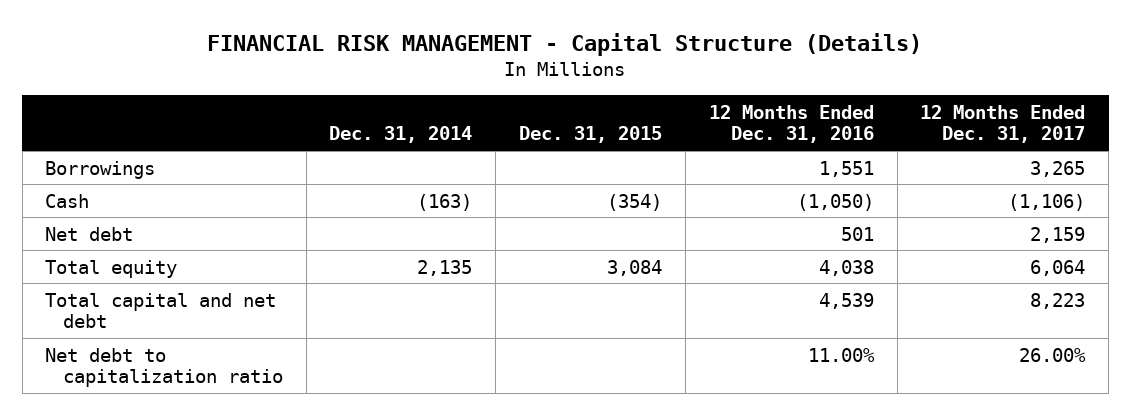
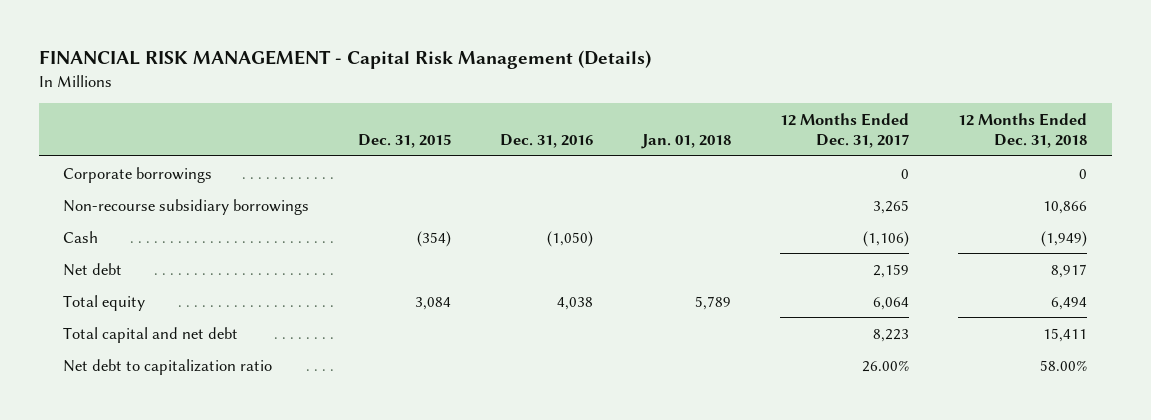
- FINANCIAL RISK MANAGEMENT - Capital Structure (Details)
+ FINANCIAL RISK MANAGEMENT - Capital Risk Management (Details)
- | Dec. 31, 2014 | Dec. 31, 2015 | 12 Months Ended Dec. 31, 2016 | 12 Months Ended Dec. 31, 2017
+ | Dec. 31, 2015 | Dec. 31, 2016 | Jan. 01, 2018 | 12 Months Ended Dec. 31, 2017 | 12 Months Ended Dec. 31, 2018
- Borrowings | | | 1,551 | 3,265
+ Corporate borrowings | | | | 0 | 0
+ Non-recourse subsidiary borrowings | | | | 3,265 | 10,866

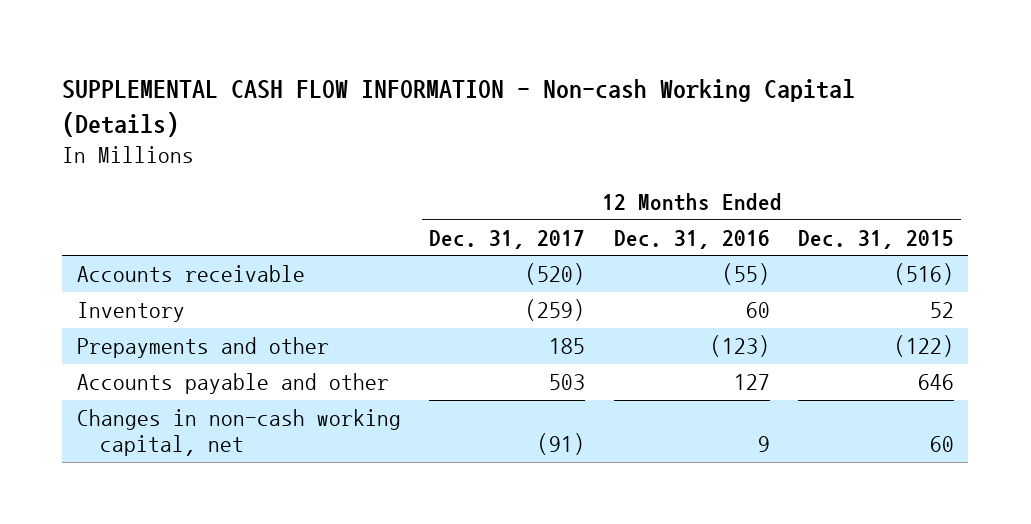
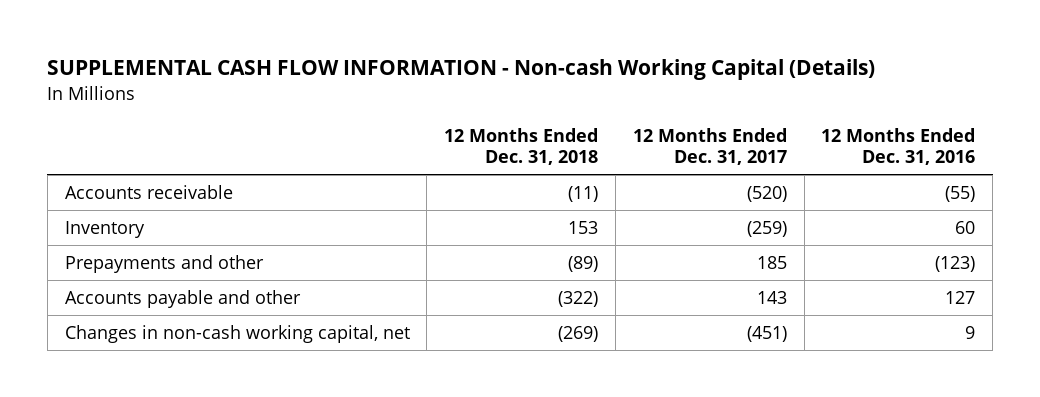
- | 12 Months Ended Dec. 31, 2017 | 12 Months Ended Dec. 31, 2016 | 12 Months Ended Dec. 31, 2015
+ | 12 Months Ended Dec. 31, 2018 | 12 Months Ended Dec. 31, 2017 | 12 Months Ended Dec. 31, 2016
- Accounts payable and other | 503 | 127 | 646
- Changes in non-cash working capital, net | (91) | 9 | 60
+ Accounts payable and other | (322) | 143 | 127
+ Changes in non-cash working capital, net | (269) | (451) | 9

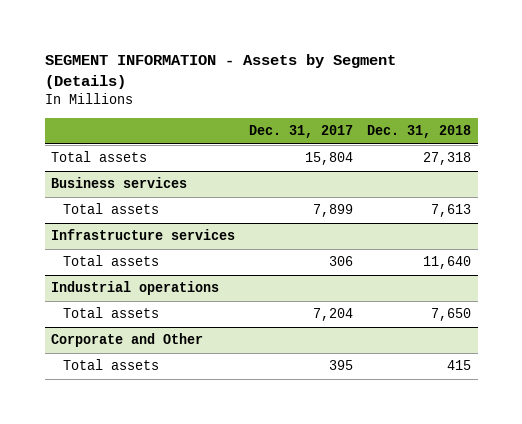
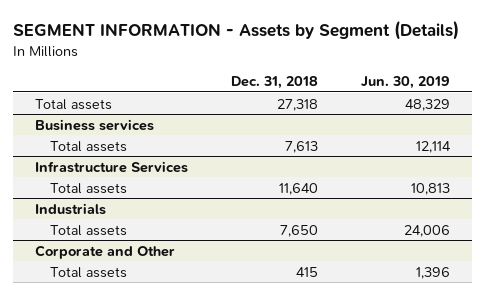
- | Dec. 31, 2017 | Dec. 31, 2018
+ | Dec. 31, 2018 | Jun. 30, 2019
- Infrastructure services
+ Infrastructure Services
- Industrial operations
+ Industrials

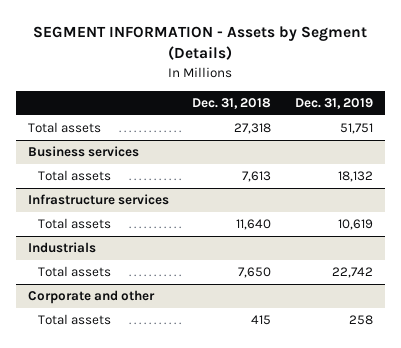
- | Dec. 31, 2018 | Jun. 30, 2019
+ | Dec. 31, 2018 | Dec. 31, 2019
- Infrastructure Services
+ Infrastructure services
- Corporate and Other
+ Corporate and other

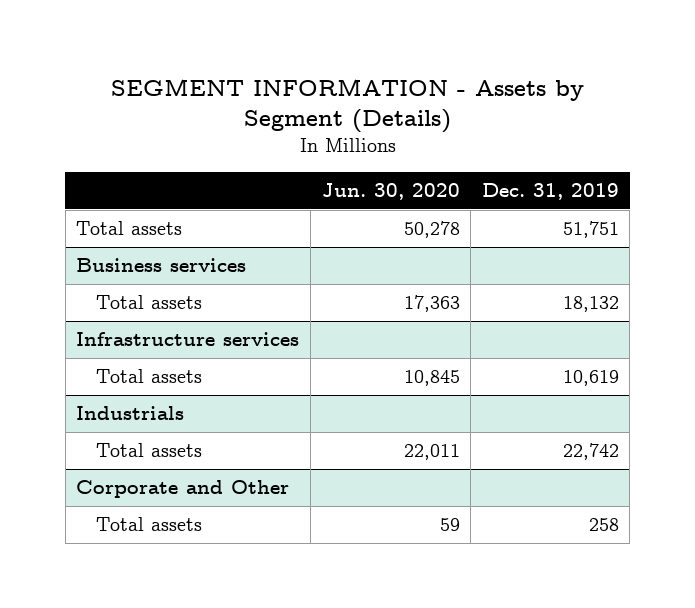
- | Dec. 31, 2018 | Dec. 31, 2019
+ | Jun. 30, 2020 | Dec. 31, 2019
- Corporate and other
+ Corporate and Other

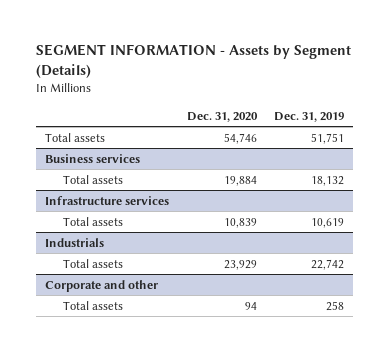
- | Jun. 30, 2020 | Dec. 31, 2019
+ | Dec. 31, 2020 | Dec. 31, 2019
- Corporate and Other
+ Corporate and other

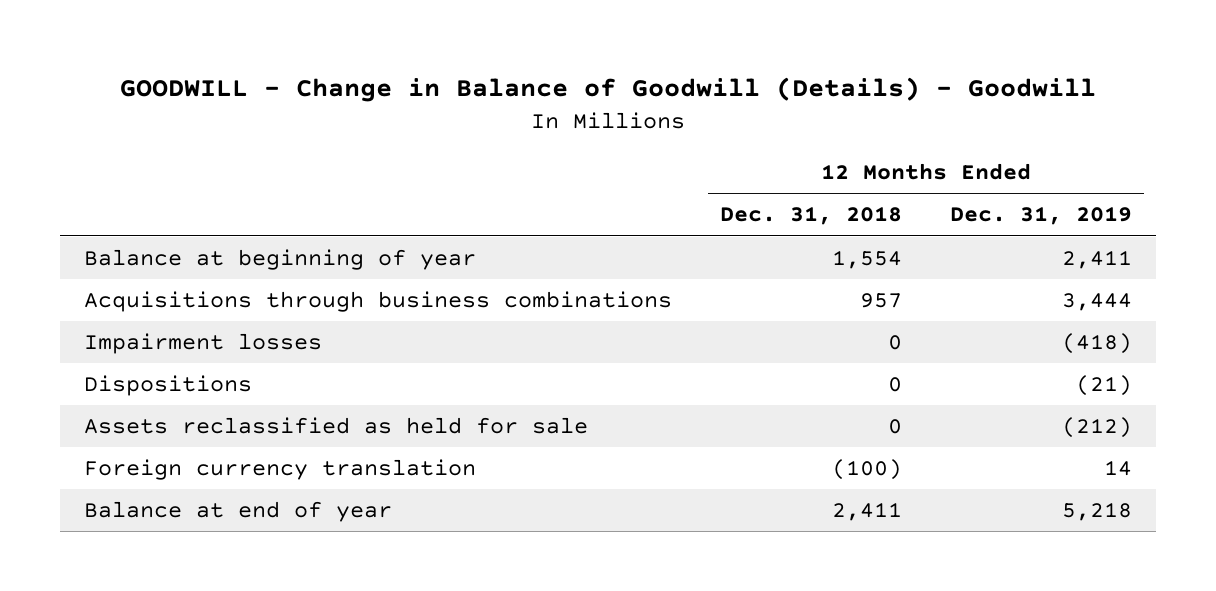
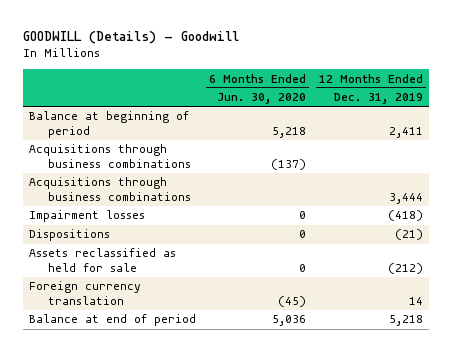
- GOODWILL - Change in Balance of Goodwill (Details) - Goodwill
+ GOODWILL (Details) - Goodwill
- | 12 Months Ended Dec. 31, 2018 | 12 Months Ended Dec. 31, 2019
+ | 6 Months Ended Jun. 30, 2020 | 12 Months Ended Dec. 31, 2019
- Balance at beginning of year | 1,554 | 2,411
+ Balance at beginning of period | 5,218 | 2,411
+ Acquisitions through business combinations | (137) |
- Balance at end of year | 2,411 | 5,218
+ Balance at end of period | 5,036 | 5,218

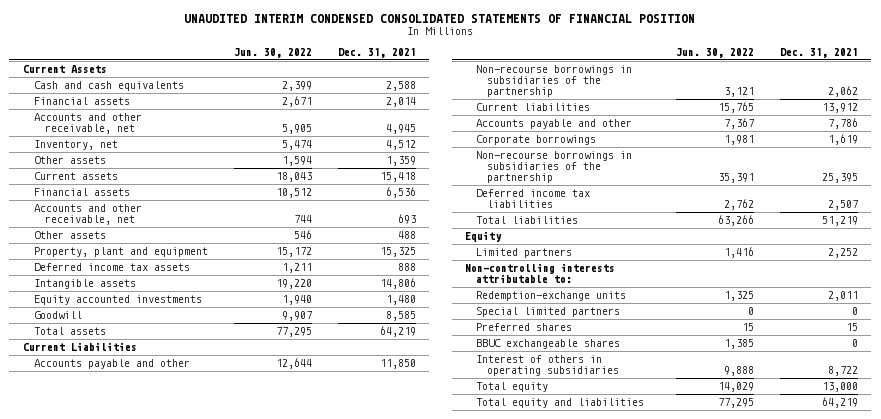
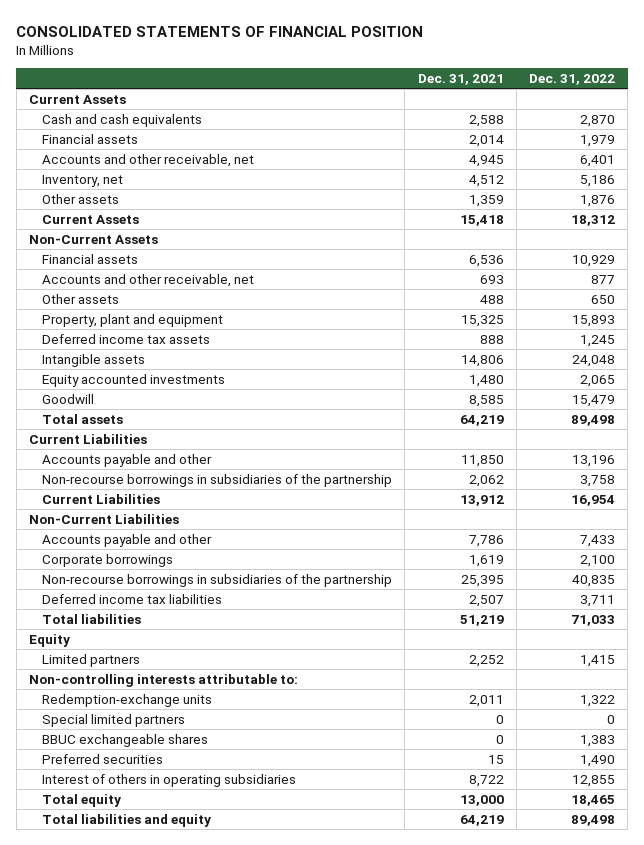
- UNAUDITED INTERIM CONDENSED CONSOLIDATED STATEMENTS OF FINANCIAL POSITION
+ CONSOLIDATED STATEMENTS OF FINANCIAL POSITION
- | Jun. 30, 2022 | Dec. 31, 2021
+ | Dec. 31, 2021 | Dec. 31, 2022
- Current assets | 18,043 | 15,418
+ Current Assets | 15,418 | 18,312
+ Non-Current Assets
- Current liabilities | 15,765 | 13,912
+ Current Liabilities | 13,912 | 16,954
+ Non-Current Liabilities
- Preferred shares | 15 | 15
+ Preferred securities | 15 | 1,490
- Total equity and liabilities | 77,295 | 64,219
+ Total liabilities and equity | 64,219 | 89,498

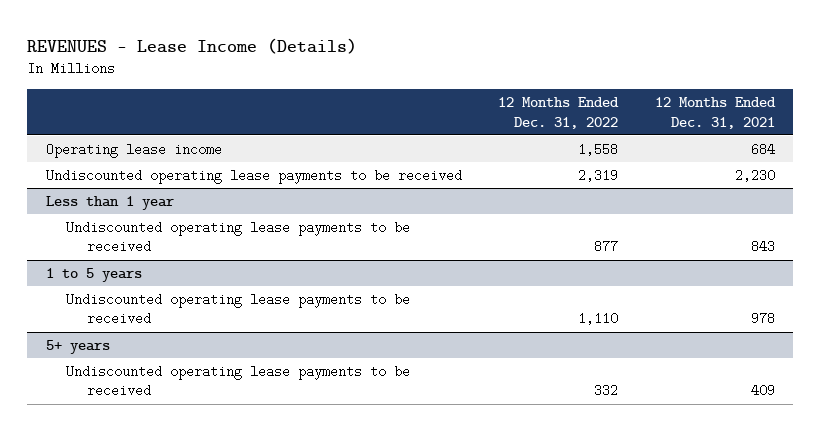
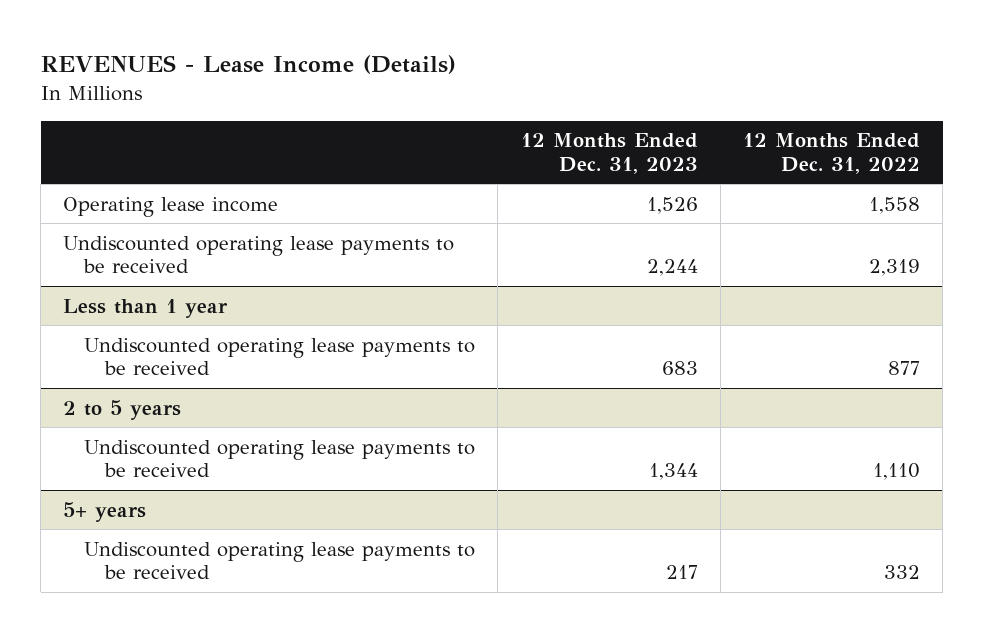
- | 12 Months Ended Dec. 31, 2022 | 12 Months Ended Dec. 31, 2021
+ | 12 Months Ended Dec. 31, 2023 | 12 Months Ended Dec. 31, 2022
- 1 to 5 years
+ 2 to 5 years

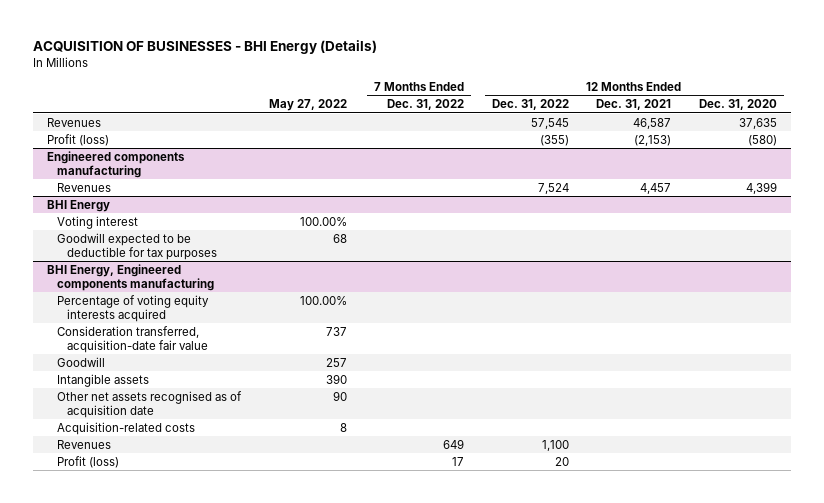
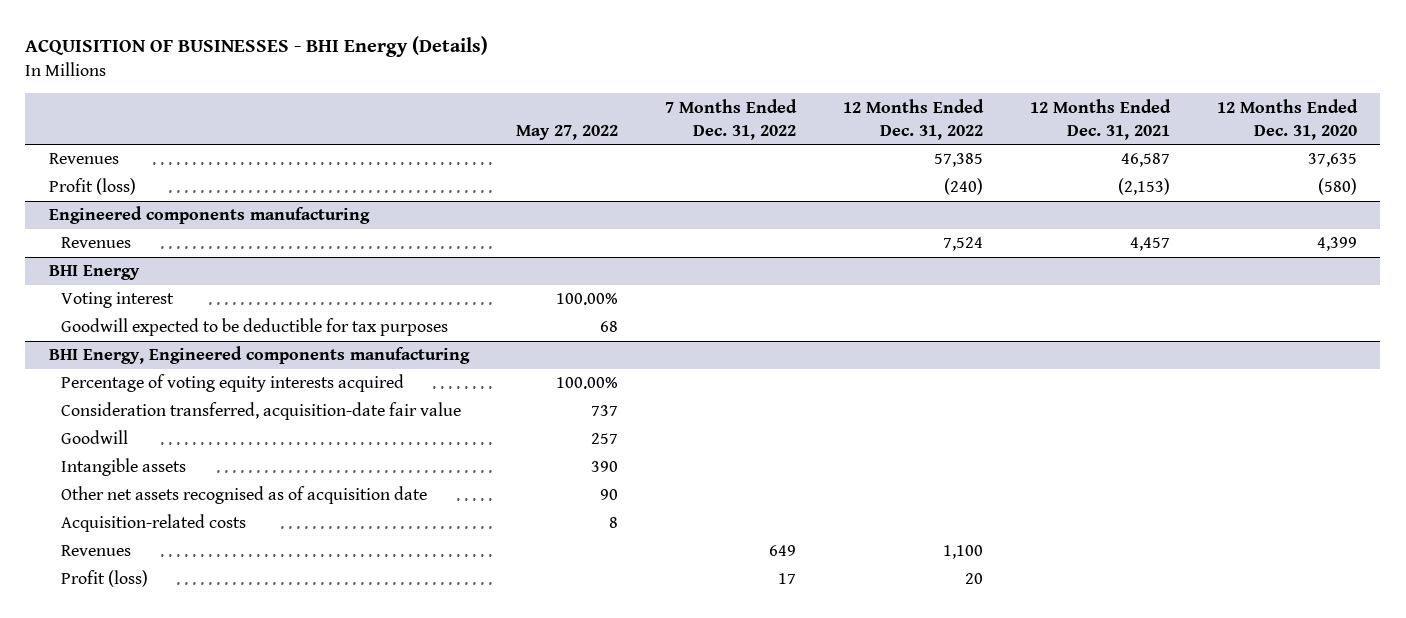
- Revenues | | | 57,545 | 46,587 | 37,635
- Profit (loss) | | | (355) | (2,153) | (580)
+ Revenues | | | 57,385 | 46,587 | 37,635
+ Profit (loss) | | | (240) | (2,153) | (580)

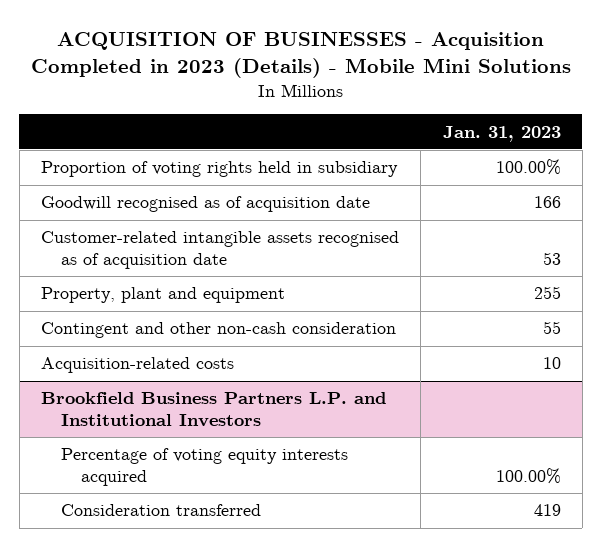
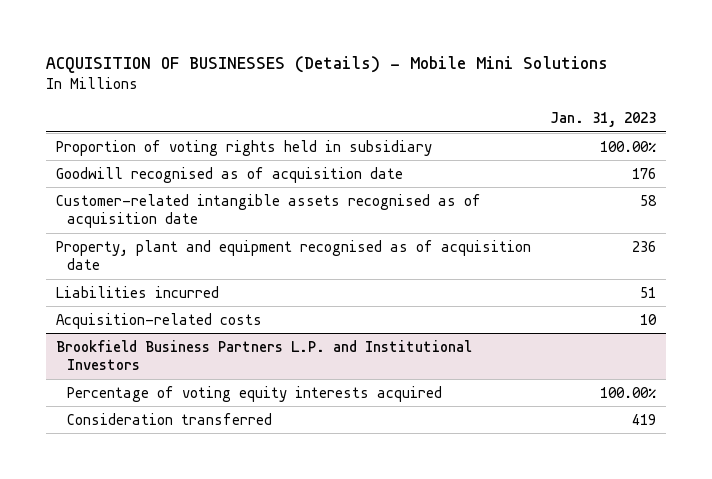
- ACQUISITION OF BUSINESSES - Acquisition Completed in 2023 (Details) - Mobile Mini Solutions
+ ACQUISITION OF BUSINESSES (Details) - Mobile Mini Solutions
- Goodwill recognised as of acquisition date | 166
- Customer-related intangible assets recognised as of acquisition date | 53
- Property, plant and equipment | 255
- Contingent and other non-cash consideration | 55
+ Goodwill recognised as of acquisition date | 176
+ Customer-related intangible assets recognised as of acquisition date | 58
+ Property, plant and equipment recognised as of acquisition date | 236
+ Liabilities incurred | 51

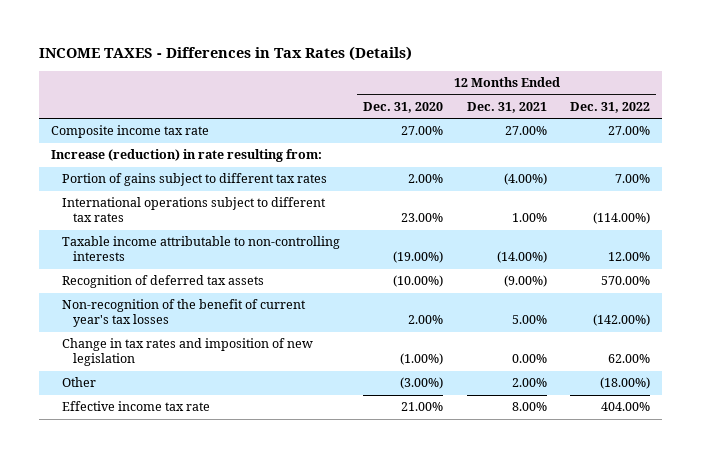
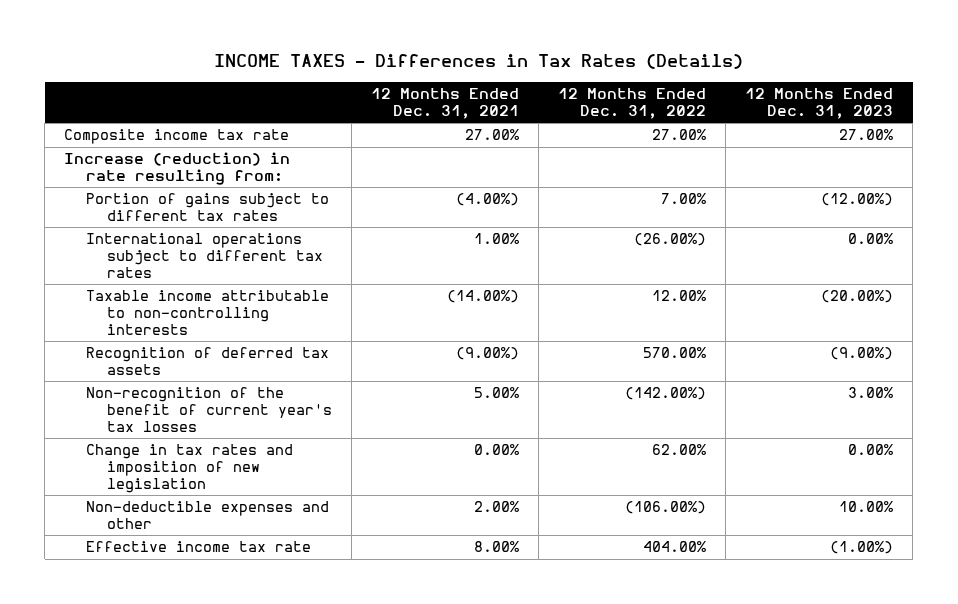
- | 12 Months Ended Dec. 31, 2020 | 12 Months Ended Dec. 31, 2021 | 12 Months Ended Dec. 31, 2022
+ | 12 Months Ended Dec. 31, 2021 | 12 Months Ended Dec. 31, 2022 | 12 Months Ended Dec. 31, 2023
- International operations subject to different tax rates | 23.00% | 1.00% | (114.00%)
+ International operations subject to different tax rates | 1.00% | (26.00%) | 0.00%
- Other | (3.00%) | 2.00% | (18.00%)
+ Non-deductible expenses and other | 2.00% | (106.00%) | 10.00%

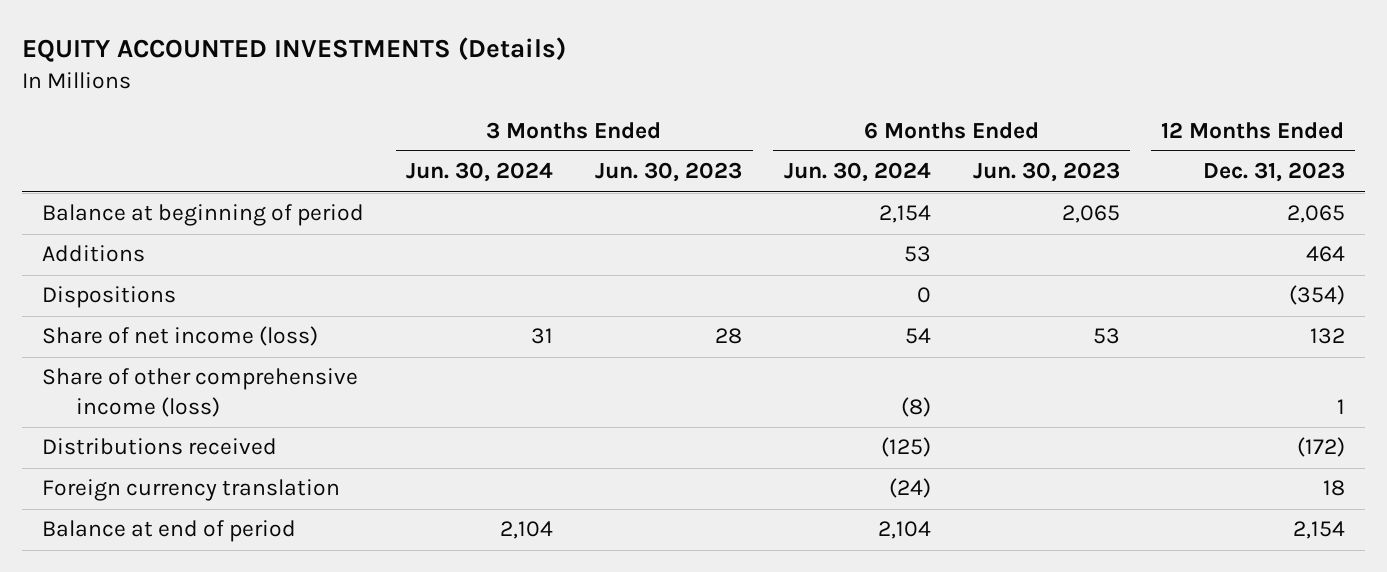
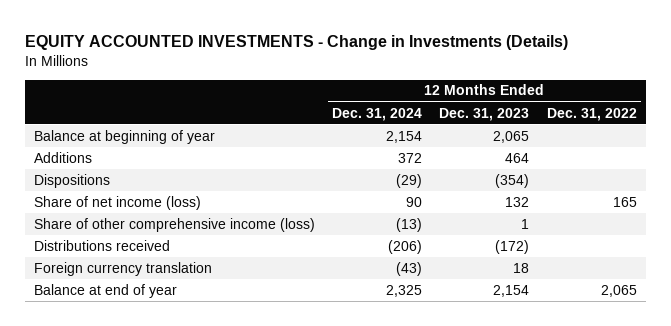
- EQUITY ACCOUNTED INVESTMENTS (Details)
+ EQUITY ACCOUNTED INVESTMENTS - Change in Investments (Details)
- | 3 Months Ended Jun. 30, 2024 | 3 Months Ended Jun. 30, 2023 | 6 Months Ended Jun. 30, 2024 | 6 Months Ended Jun. 30, 2023 | 12 Months Ended Dec. 31, 2023
+ | 12 Months Ended Dec. 31, 2024 | 12 Months Ended Dec. 31, 2023 | 12 Months Ended Dec. 31, 2022
- Balance at beginning of period | | | 2,154 | 2,065 | 2,065
+ Balance at beginning of year | 2,154 | 2,065 |
- Balance at end of period | 2,104 | | 2,104 | | 2,154
+ Balance at end of year | 2,325 | 2,154 | 2,065

